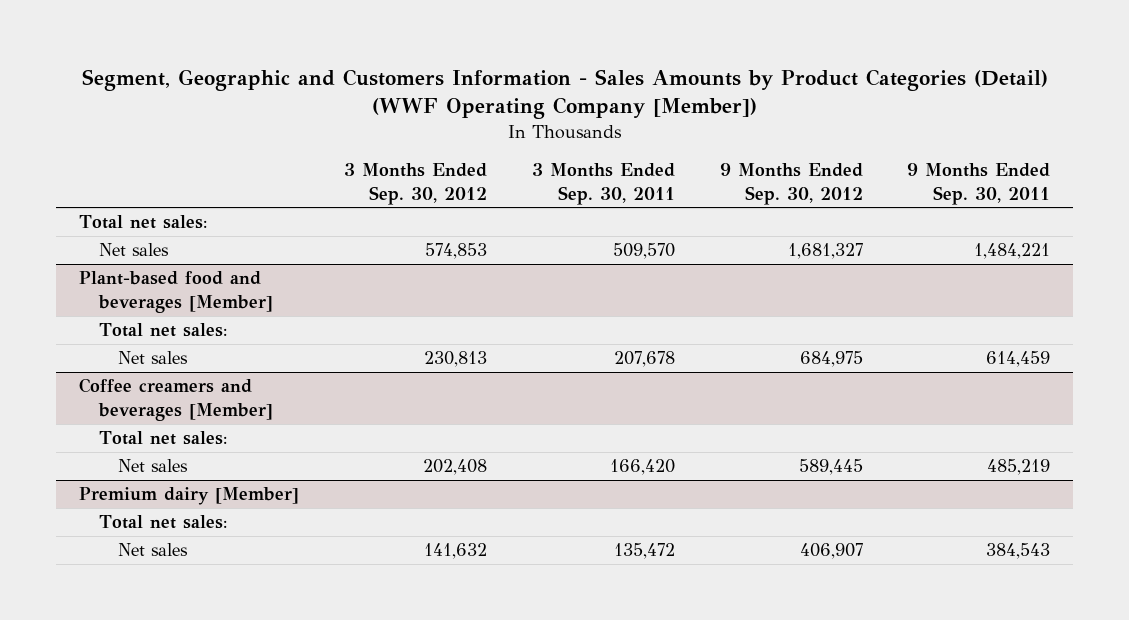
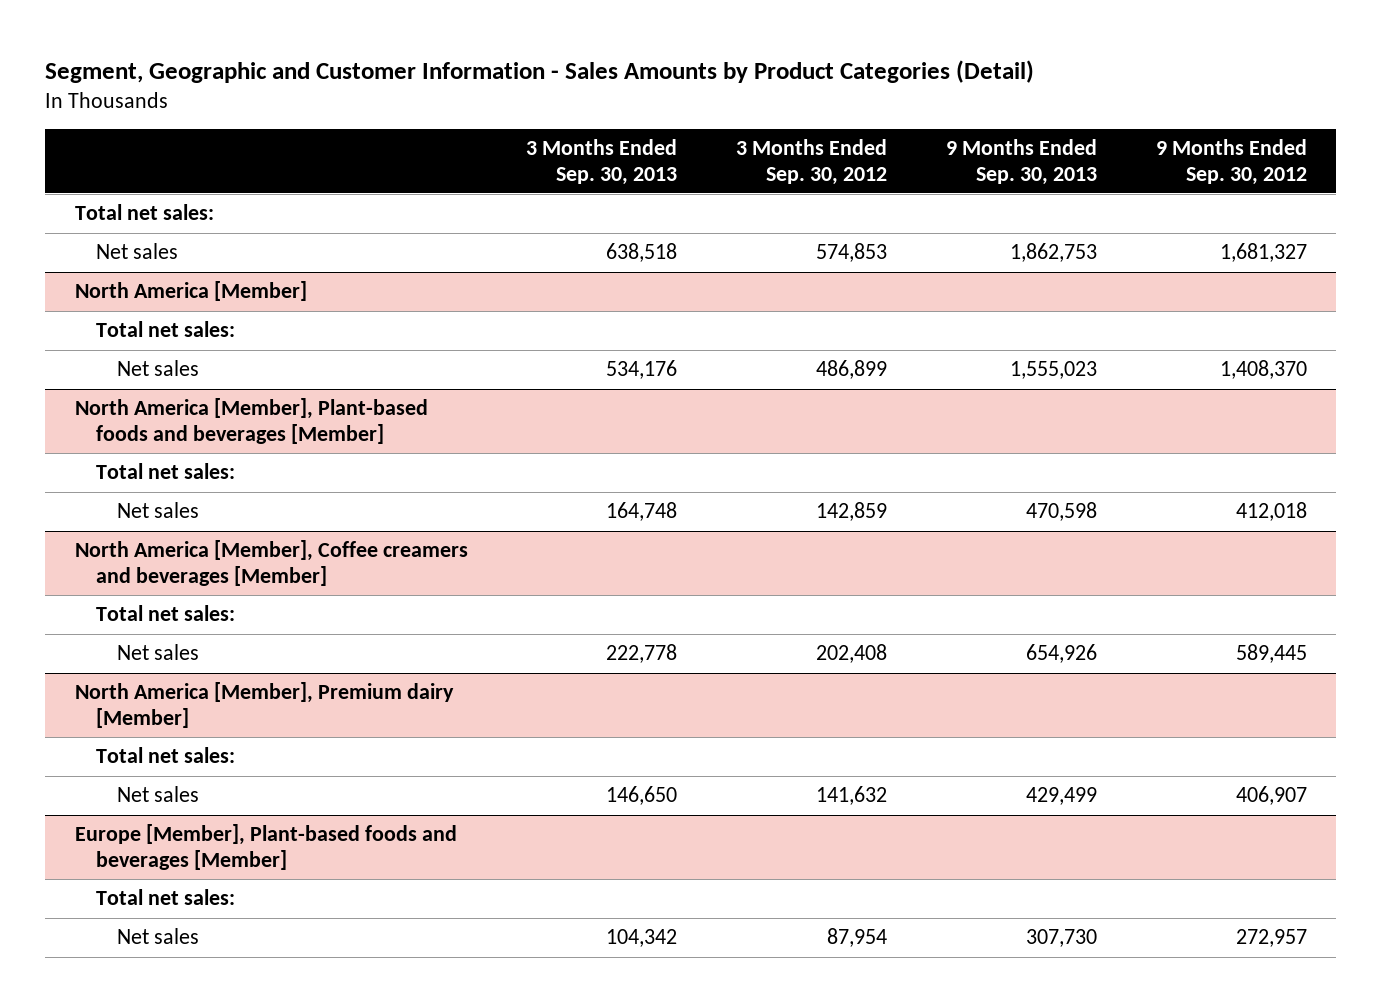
- Segment, Geographic and Customers Information - Sales Amounts by Product Categories (Detail) (WWF Operating Company [Member])
+ Segment, Geographic and Customer Information - Sales Amounts by Product Categories (Detail)
- | 3 Months Ended Sep. 30, 2012 | 3 Months Ended Sep. 30, 2011 | 9 Months Ended Sep. 30, 2012 | 9 Months Ended Sep. 30, 2011
+ | 3 Months Ended Sep. 30, 2013 | 3 Months Ended Sep. 30, 2012 | 9 Months Ended Sep. 30, 2013 | 9 Months Ended Sep. 30, 2012
- Plant-based food and beverages [Member]
+ North America [Member]
- Net sales | 230,813 | 207,678 | 684,975 | 614,459
- Coffee creamers and beverages [Member]
+ Net sales | 534,176 | 486,899 | 1,555,023 | 1,408,370
+ North America [Member], Plant-based foods and beverages [Member]
+ Net sales | 164,748 | 142,859 | 470,598 | 412,018
+ North America [Member], Coffee creamers and beverages [Member]
+ Total net sales:
- Premium dairy [Member]
+ North America [Member], Premium dairy [Member]
+ Europe [Member], Plant-based foods and beverages [Member]
+ Total net sales:
+ Net sales | 104,342 | 87,954 | 307,730 | 272,957

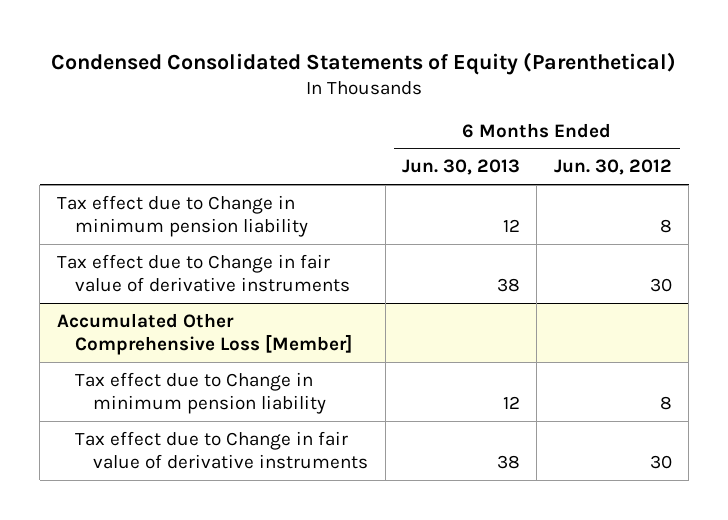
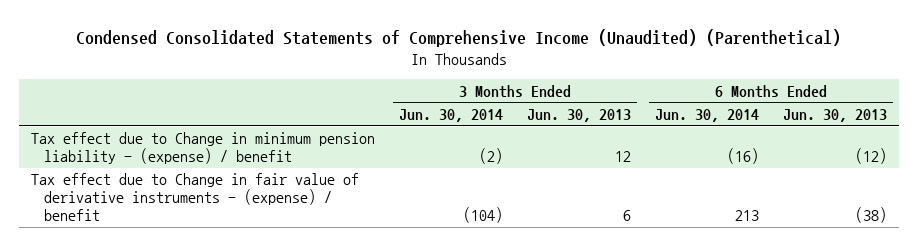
- Condensed Consolidated Statements of Equity (Parenthetical)
+ Condensed Consolidated Statements of Comprehensive Income (Unaudited) (Parenthetical)
- | 6 Months Ended Jun. 30, 2013 | 6 Months Ended Jun. 30, 2012
+ | 3 Months Ended Jun. 30, 2014 | 3 Months Ended Jun. 30, 2013 | 6 Months Ended Jun. 30, 2014 | 6 Months Ended Jun. 30, 2013
- Tax effect due to Change in minimum pension liability | 12 | 8
- Tax effect due to Change in fair value of derivative instruments | 38 | 30
- Accumulated Other Comprehensive Loss [Member]
- Tax effect due to Change in minimum pension liability | 12 | 8
- Tax effect due to Change in fair value of derivative instruments | 38 | 30
+ Tax effect due to Change in minimum pension liability - (expense) / benefit | (2) | 12 | (16) | (12)
+ Tax effect due to Change in fair value of derivative instruments - (expense) / benefit | (104) | 6 | 213 | (38)

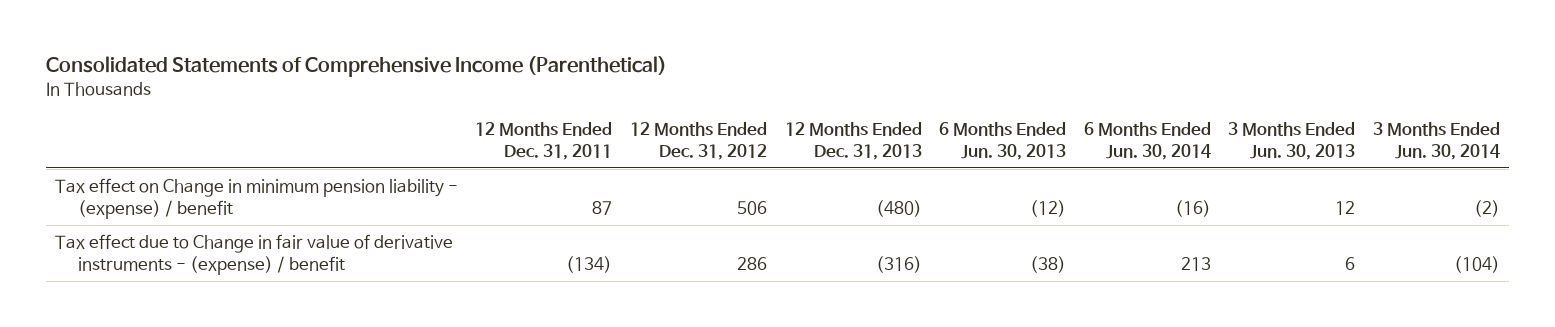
- Condensed Consolidated Statements of Comprehensive Income (Unaudited) (Parenthetical)
+ Consolidated Statements of Comprehensive Income (Parenthetical)
- | 3 Months Ended Jun. 30, 2014 | 3 Months Ended Jun. 30, 2013 | 6 Months Ended Jun. 30, 2014 | 6 Months Ended Jun. 30, 2013
+ | 12 Months Ended Dec. 31, 2011 | 12 Months Ended Dec. 31, 2012 | 12 Months Ended Dec. 31, 2013 | 6 Months Ended Jun. 30, 2013 | 6 Months Ended Jun. 30, 2014 | 3 Months Ended Jun. 30, 2013 | 3 Months Ended Jun. 30, 2014
- Tax effect due to Change in minimum pension liability - (expense) / benefit | (2) | 12 | (16) | (12)
+ Tax effect on Change in minimum pension liability - (expense) / benefit | 87 | 506 | (480) | (12) | (16) | 12 | (2)

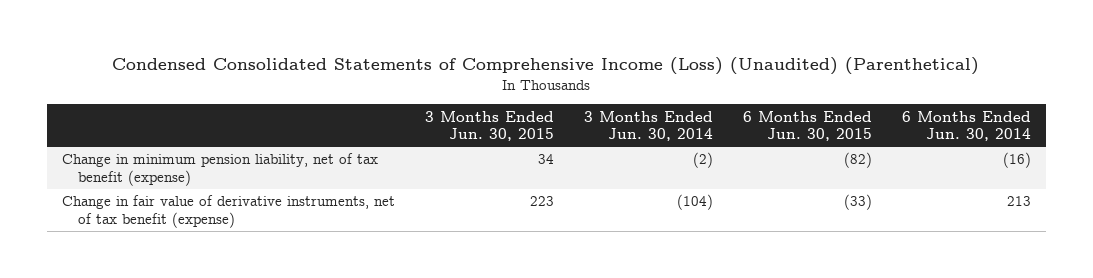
- Consolidated Statements of Comprehensive Income (Parenthetical)
+ Condensed Consolidated Statements of Comprehensive Income (Loss) (Unaudited) (Parenthetical)
- | 12 Months Ended Dec. 31, 2011 | 12 Months Ended Dec. 31, 2012 | 12 Months Ended Dec. 31, 2013 | 6 Months Ended Jun. 30, 2013 | 6 Months Ended Jun. 30, 2014 | 3 Months Ended Jun. 30, 2013 | 3 Months Ended Jun. 30, 2014
+ | 3 Months Ended Jun. 30, 2015 | 3 Months Ended Jun. 30, 2014 | 6 Months Ended Jun. 30, 2015 | 6 Months Ended Jun. 30, 2014
- Tax effect on Change in minimum pension liability - (expense) / benefit | 87 | 506 | (480) | (12) | (16) | 12 | (2)
- Tax effect due to Change in fair value of derivative instruments - (expense) / benefit | (134) | 286 | (316) | (38) | 213 | 6 | (104)
+ Change in minimum pension liability, net of tax benefit (expense) | 34 | (2) | (82) | (16)
+ Change in fair value of derivative instruments, net of tax benefit (expense) | 223 | (104) | (33) | 213

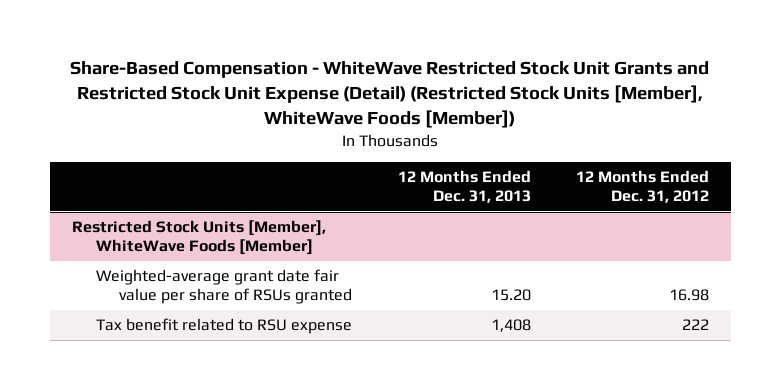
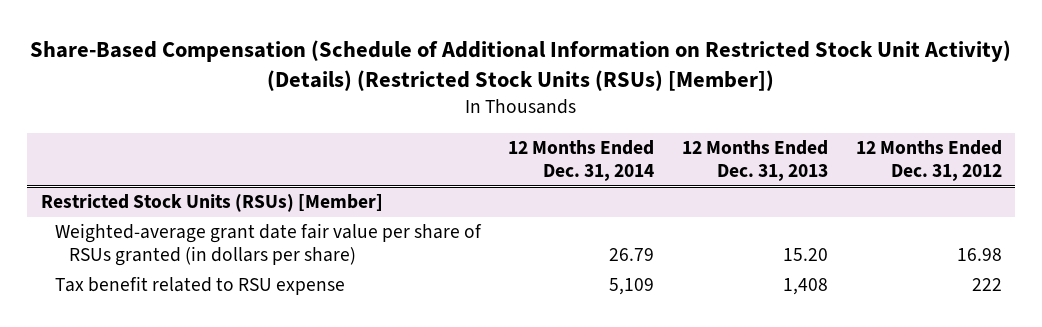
- Share-Based Compensation - WhiteWave Restricted Stock Unit Grants and Restricted Stock Unit Expense (Detail) (Restricted Stock Units [Member], WhiteWave Foods [Member])
+ Share-Based Compensation (Schedule of Additional Information on Restricted Stock Unit Activity) (Details) (Restricted Stock Units (RSUs) [Member])
- | 12 Months Ended Dec. 31, 2013 | 12 Months Ended Dec. 31, 2012
+ | 12 Months Ended Dec. 31, 2014 | 12 Months Ended Dec. 31, 2013 | 12 Months Ended Dec. 31, 2012
- Restricted Stock Units [Member], WhiteWave Foods [Member]
- Weighted-average grant date fair value per share of RSUs granted | 15.20 | 16.98
+ Restricted Stock Units (RSUs) [Member]
+ Weighted-average grant date fair value per share of RSUs granted (in dollars per share) | 26.79 | 15.20 | 16.98

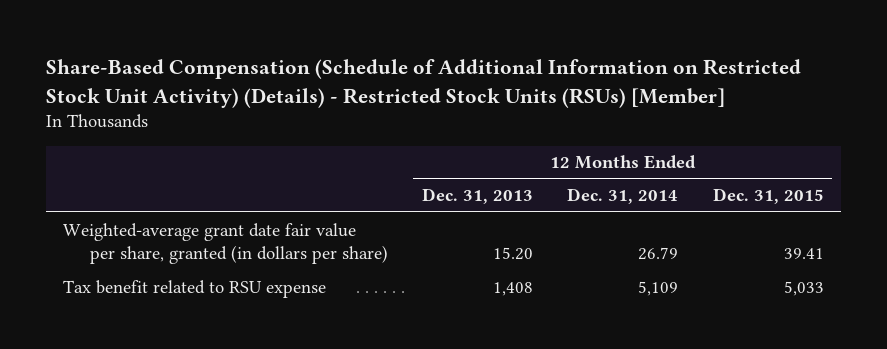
- Share-Based Compensation (Schedule of Additional Information on Restricted Stock Unit Activity) (Details) (Restricted Stock Units (RSUs) [Member])
+ Share-Based Compensation (Schedule of Additional Information on Restricted Stock Unit Activity) (Details) - Restricted Stock Units (RSUs) [Member]
- | 12 Months Ended Dec. 31, 2014 | 12 Months Ended Dec. 31, 2013 | 12 Months Ended Dec. 31, 2012
+ | 12 Months Ended Dec. 31, 2013 | 12 Months Ended Dec. 31, 2014 | 12 Months Ended Dec. 31, 2015
- Restricted Stock Units (RSUs) [Member]
- Weighted-average grant date fair value per share of RSUs granted (in dollars per share) | 26.79 | 15.20 | 16.98
+ Weighted-average grant date fair value per share, granted (in dollars per share) | 15.20 | 26.79 | 39.41

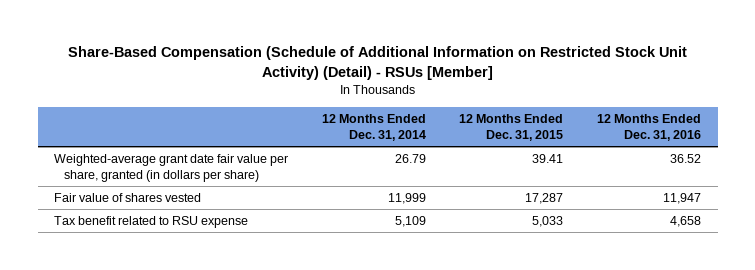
- Share-Based Compensation (Schedule of Additional Information on Restricted Stock Unit Activity) (Details) - Restricted Stock Units (RSUs) [Member]
+ Share-Based Compensation (Schedule of Additional Information on Restricted Stock Unit Activity) (Detail) - RSUs [Member]
- | 12 Months Ended Dec. 31, 2013 | 12 Months Ended Dec. 31, 2014 | 12 Months Ended Dec. 31, 2015
+ | 12 Months Ended Dec. 31, 2014 | 12 Months Ended Dec. 31, 2015 | 12 Months Ended Dec. 31, 2016
+ Fair value of shares vested | 11,999 | 17,287 | 11,947

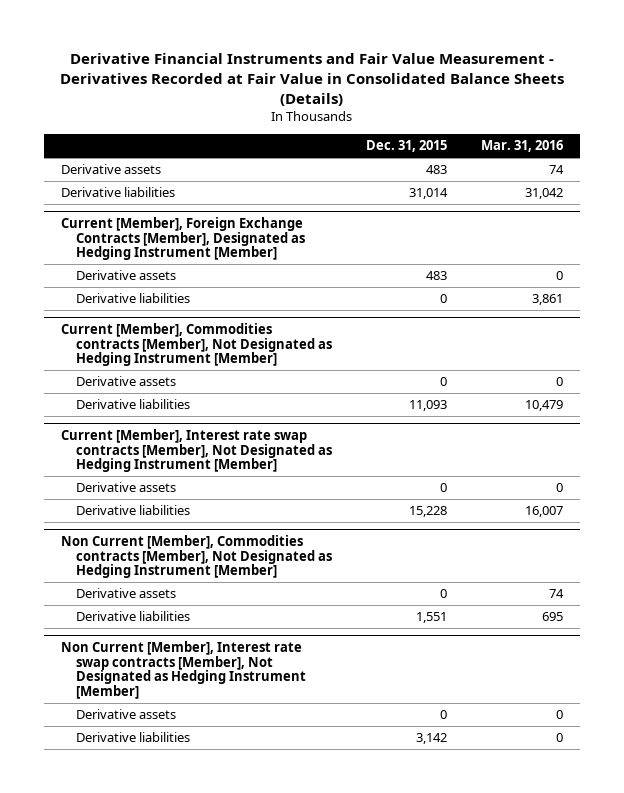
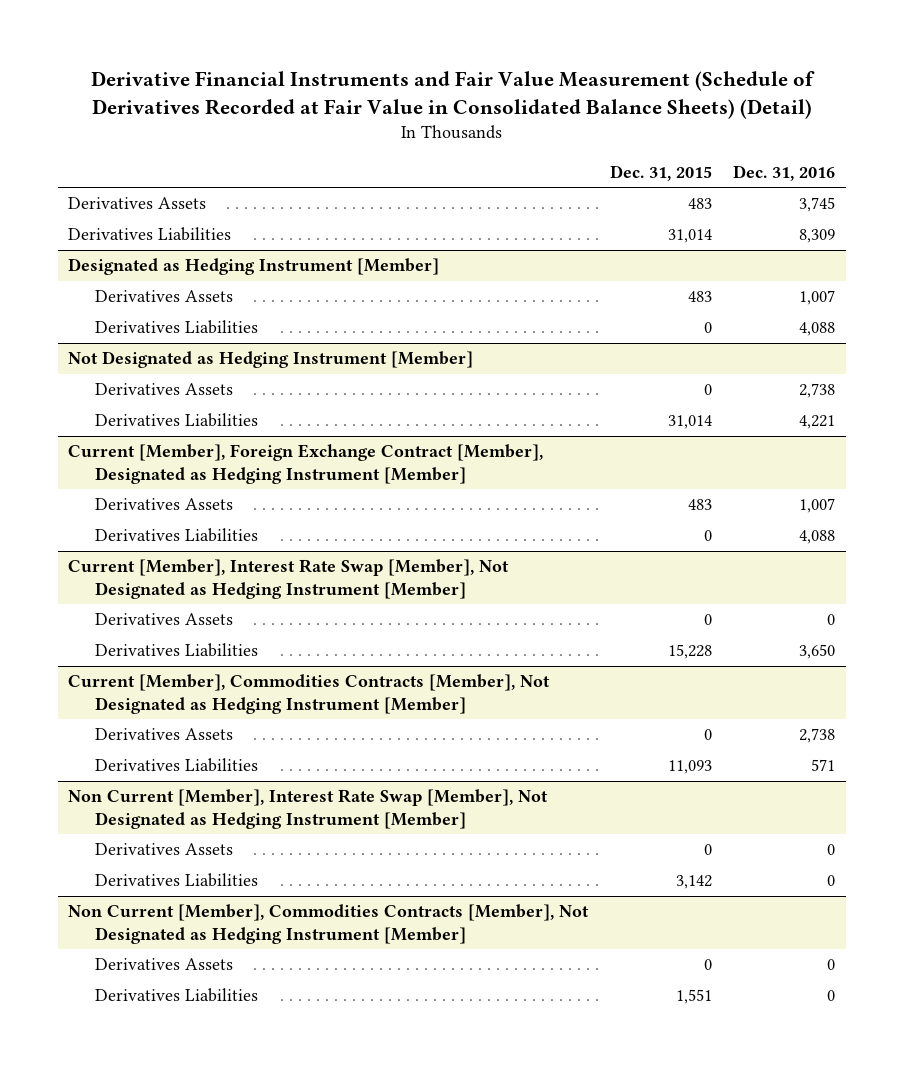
- Derivative Financial Instruments and Fair Value Measurement - Derivatives Recorded at Fair Value in Consolidated Balance Sheets (Details)
+ Derivative Financial Instruments and Fair Value Measurement (Schedule of Derivatives Recorded at Fair Value in Consolidated Balance Sheets) (Detail)
- | Dec. 31, 2015 | Mar. 31, 2016
+ | Dec. 31, 2015 | Dec. 31, 2016
- Derivative assets | 483 | 74
- Derivative liabilities | 31,014 | 31,042
- Current [Member], Foreign Exchange Contracts [Member], Designated as Hedging Instrument [Member]
- Derivative assets | 483 | 0
- Derivative liabilities | 0 | 3,861
- Current [Member], Commodities contracts [Member], Not Designated as Hedging Instrument [Member]
- Derivative assets | 0 | 0
- Derivative liabilities | 11,093 | 10,479
- Current [Member], Interest rate swap contracts [Member], Not Designated as Hedging Instrument [Member]
- Derivative assets | 0 | 0
- Derivative liabilities | 15,228 | 16,007
- Non Current [Member], Commodities contracts [Member], Not Designated as Hedging Instrument [Member]
- Derivative assets | 0 | 74
- Derivative liabilities | 1,551 | 695
- Non Current [Member], Interest rate swap contracts [Member], Not Designated as Hedging Instrument [Member]
- Derivative assets | 0 | 0
- Derivative liabilities | 3,142 | 0
+ Derivatives Assets | 483 | 3,745
+ Derivatives Liabilities | 31,014 | 8,309
+ Designated as Hedging Instrument [Member]
+ Derivatives Assets | 483 | 1,007
+ Derivatives Liabilities | 0 | 4,088
+ Not Designated as Hedging Instrument [Member]
+ Derivatives Assets | 0 | 2,738
+ Derivatives Liabilities | 31,014 | 4,221
+ Current [Member], Foreign Exchange Contract [Member], Designated as Hedging Instrument [Member]
+ Derivatives Assets | 483 | 1,007
+ Derivatives Liabilities | 0 | 4,088
+ Current [Member], Interest Rate Swap [Member], Not Designated as Hedging Instrument [Member]
+ Derivatives Assets | 0 | 0
+ Derivatives Liabilities | 15,228 | 3,650
+ Current [Member], Commodities Contracts [Member], Not Designated as Hedging Instrument [Member]
+ Derivatives Assets | 0 | 2,738
+ Derivatives Liabilities | 11,093 | 571
+ Non Current [Member], Interest Rate Swap [Member], Not Designated as Hedging Instrument [Member]
+ Derivatives Assets | 0 | 0
+ Derivatives Liabilities | 3,142 | 0
+ Non Current [Member], Commodities Contracts [Member], Not Designated as Hedging Instrument [Member]
+ Derivatives Assets | 0 | 0
+ Derivatives Liabilities | 1,551 | 0

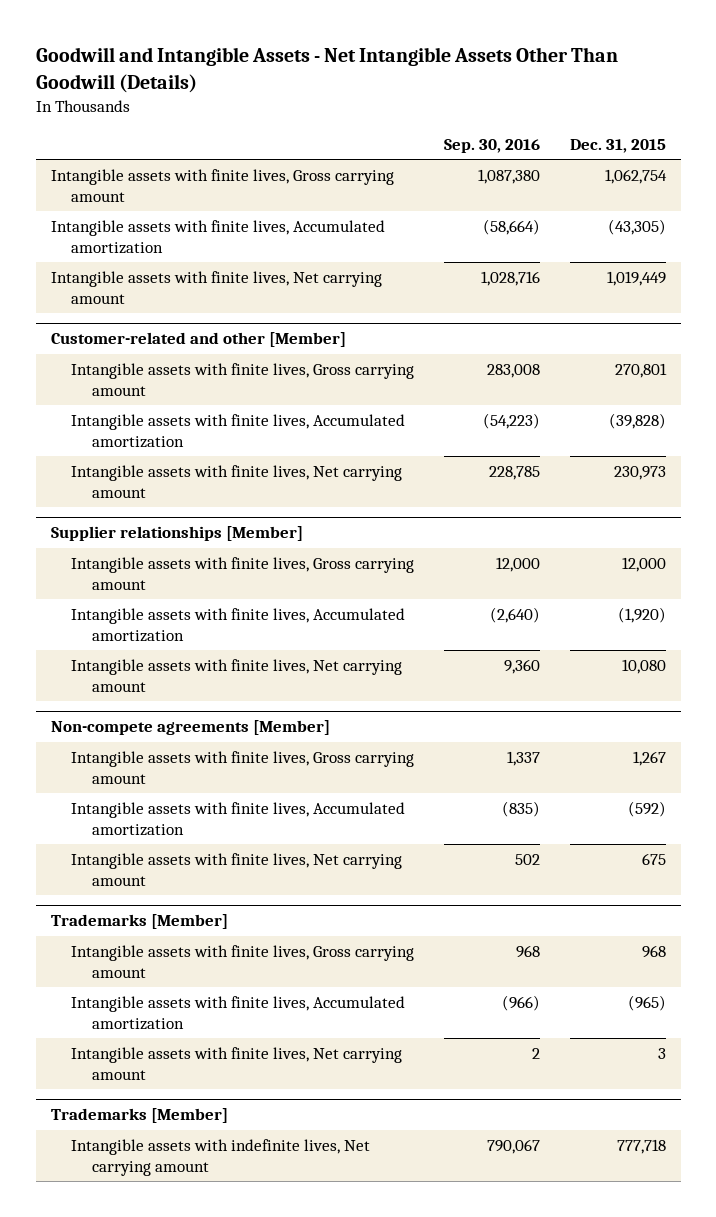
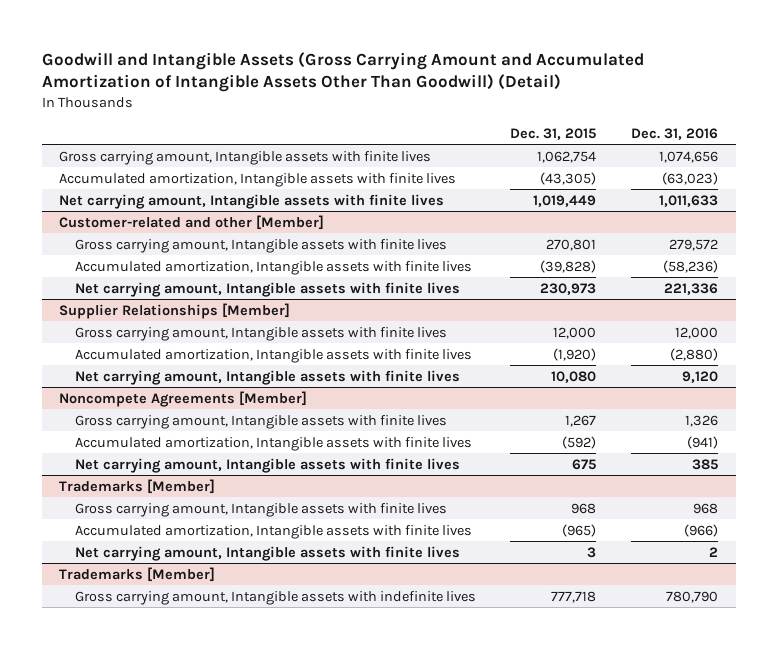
- Goodwill and Intangible Assets - Net Intangible Assets Other Than Goodwill (Details)
+ Goodwill and Intangible Assets (Gross Carrying Amount and Accumulated Amortization of Intangible Assets Other Than Goodwill) (Detail)
- | Sep. 30, 2016 | Dec. 31, 2015
+ | Dec. 31, 2015 | Dec. 31, 2016
- Intangible assets with finite lives, Gross carrying amount | 1,087,380 | 1,062,754
- Intangible assets with finite lives, Accumulated amortization | (58,664) | (43,305)
- Intangible assets with finite lives, Net carrying amount | 1,028,716 | 1,019,449
+ Gross carrying amount, Intangible assets with finite lives | 1,062,754 | 1,074,656
+ Accumulated amortization, Intangible assets with finite lives | (43,305) | (63,023)
+ Net carrying amount, Intangible assets with finite lives | 1,019,449 | 1,011,633
@ Customer-related and other [Member]
- Intangible assets with finite lives, Gross carrying amount | 283,008 | 270,801
- Intangible assets with finite lives, Accumulated amortization | (54,223) | (39,828)
- Intangible assets with finite lives, Net carrying amount | 228,785 | 230,973
- Supplier relationships [Member]
- Intangible assets with finite lives, Gross carrying amount | 12,000 | 12,000
- Intangible assets with finite lives, Accumulated amortization | (2,640) | (1,920)
- Intangible assets with finite lives, Net carrying amount | 9,360 | 10,080
- Non-compete agreements [Member]
- Intangible assets with finite lives, Gross carrying amount | 1,337 | 1,267
- Intangible assets with finite lives, Accumulated amortization | (835) | (592)
- Intangible assets with finite lives, Net carrying amount | 502 | 675
@ Customer-related and other [Member]
+ Gross carrying amount, Intangible assets with finite lives | 270,801 | 279,572
+ Accumulated amortization, Intangible assets with finite lives | (39,828) | (58,236)
+ Net carrying amount, Intangible assets with finite lives | 230,973 | 221,336
+ Supplier Relationships [Member]
+ Gross carrying amount, Intangible assets with finite lives | 12,000 | 12,000
+ Accumulated amortization, Intangible assets with finite lives | (1,920) | (2,880)
+ Net carrying amount, Intangible assets with finite lives | 10,080 | 9,120
+ Noncompete Agreements [Member]
+ Gross carrying amount, Intangible assets with finite lives | 1,267 | 1,326
+ Accumulated amortization, Intangible assets with finite lives | (592) | (941)
+ Net carrying amount, Intangible assets with finite lives | 675 | 385
@ Trademarks [Member]
- Intangible assets with finite lives, Gross carrying amount | 968 | 968
- Intangible assets with finite lives, Accumulated amortization | (966) | (965)
- Intangible assets with finite lives, Net carrying amount | 2 | 3
+ Gross carrying amount, Intangible assets with finite lives | 968 | 968
+ Accumulated amortization, Intangible assets with finite lives | (965) | (966)
+ Net carrying amount, Intangible assets with finite lives | 3 | 2
- Intangible assets with indefinite lives, Net carrying amount | 790,067 | 777,718
+ Gross carrying amount, Intangible assets with indefinite lives | 777,718 | 780,790

